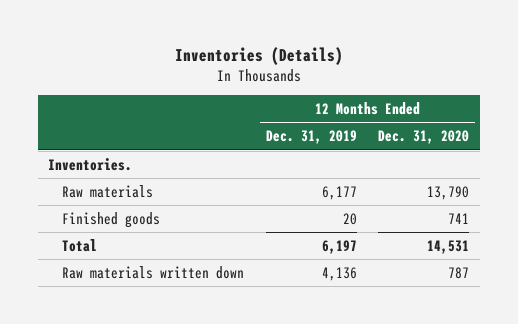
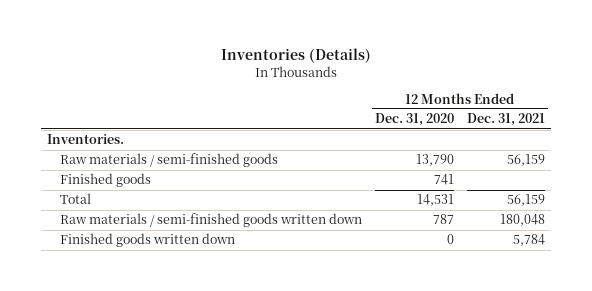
- | 12 Months Ended Dec. 31, 2019 | 12 Months Ended Dec. 31, 2020
+ | 12 Months Ended Dec. 31, 2020 | 12 Months Ended Dec. 31, 2021
- Raw materials | 6,177 | 13,790
+ Raw materials / semi-finished goods | 13,790 | 56,159
- Raw materials written down | 4,136 | 787
+ Raw materials / semi-finished goods written down | 787 | 180,048
+ Finished goods written down | 0 | 5,784

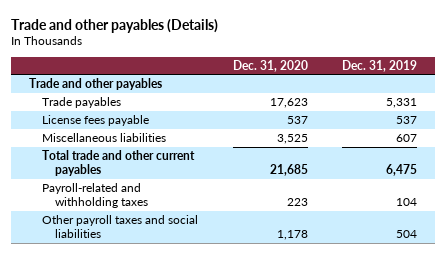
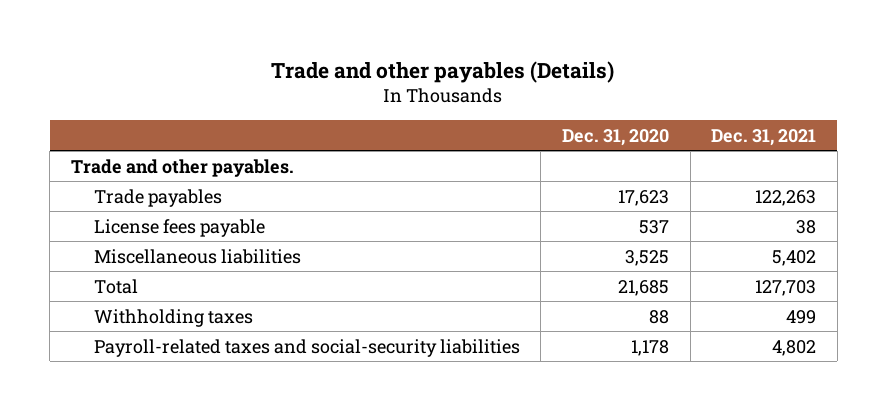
- | Dec. 31, 2020 | Dec. 31, 2019
+ | Dec. 31, 2020 | Dec. 31, 2021
- Trade and other payables
+ Trade and other payables.
- Total trade and other current payables | 21,685 | 6,475
- Payroll-related and withholding taxes | 223 | 104
- Other payroll taxes and social liabilities | 1,178 | 504
+ Total | 21,685 | 127,703
+ Withholding taxes | 88 | 499
+ Payroll-related taxes and social-security liabilities | 1,178 | 4,802

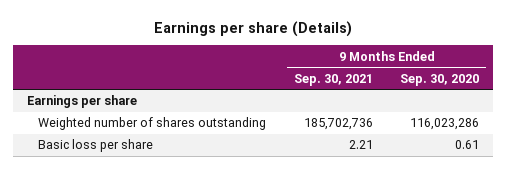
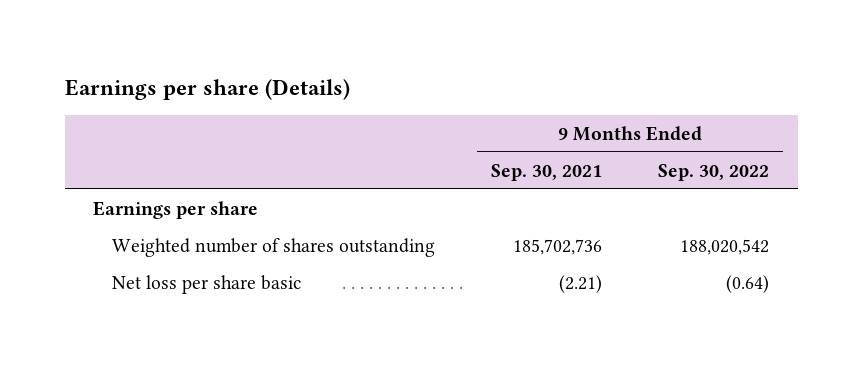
- | 9 Months Ended Sep. 30, 2021 | 9 Months Ended Sep. 30, 2020
+ | 9 Months Ended Sep. 30, 2021 | 9 Months Ended Sep. 30, 2022
- Basic loss per share | 2.21 | 0.61
+ Net loss per share basic | (2.21) | (0.64)

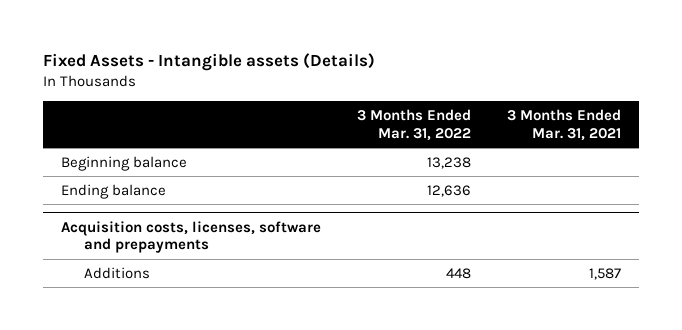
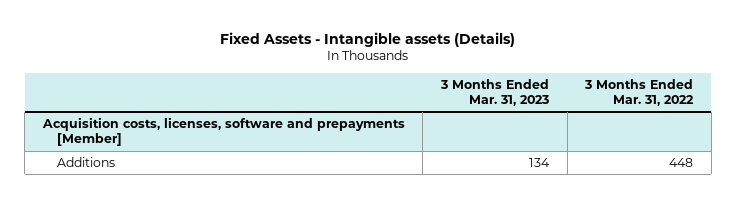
- | 3 Months Ended Mar. 31, 2022 | 3 Months Ended Mar. 31, 2021
+ | 3 Months Ended Mar. 31, 2023 | 3 Months Ended Mar. 31, 2022
- Beginning balance | 13,238 |
- Ending balance | 12,636 |
- Acquisition costs, licenses, software and prepayments
+ Acquisition costs, licenses, software and prepayments [Member]

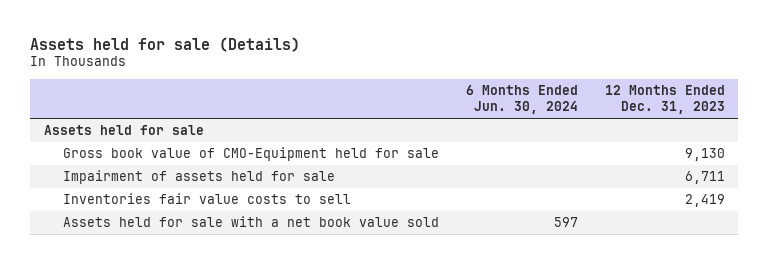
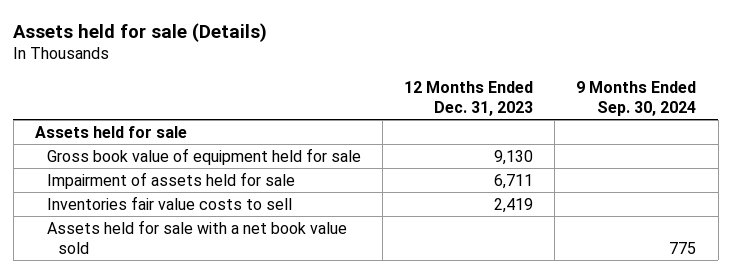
- | 6 Months Ended Jun. 30, 2024 | 12 Months Ended Dec. 31, 2023
+ | 12 Months Ended Dec. 31, 2023 | 9 Months Ended Sep. 30, 2024
- Gross book value of CMO-Equipment held for sale | | 9,130
+ Gross book value of equipment held for sale | 9,130 |

